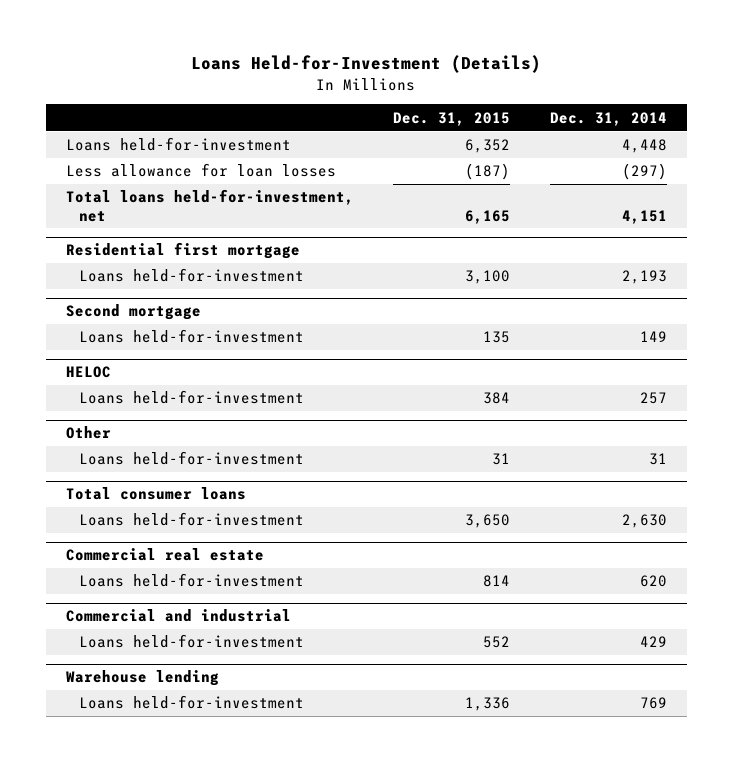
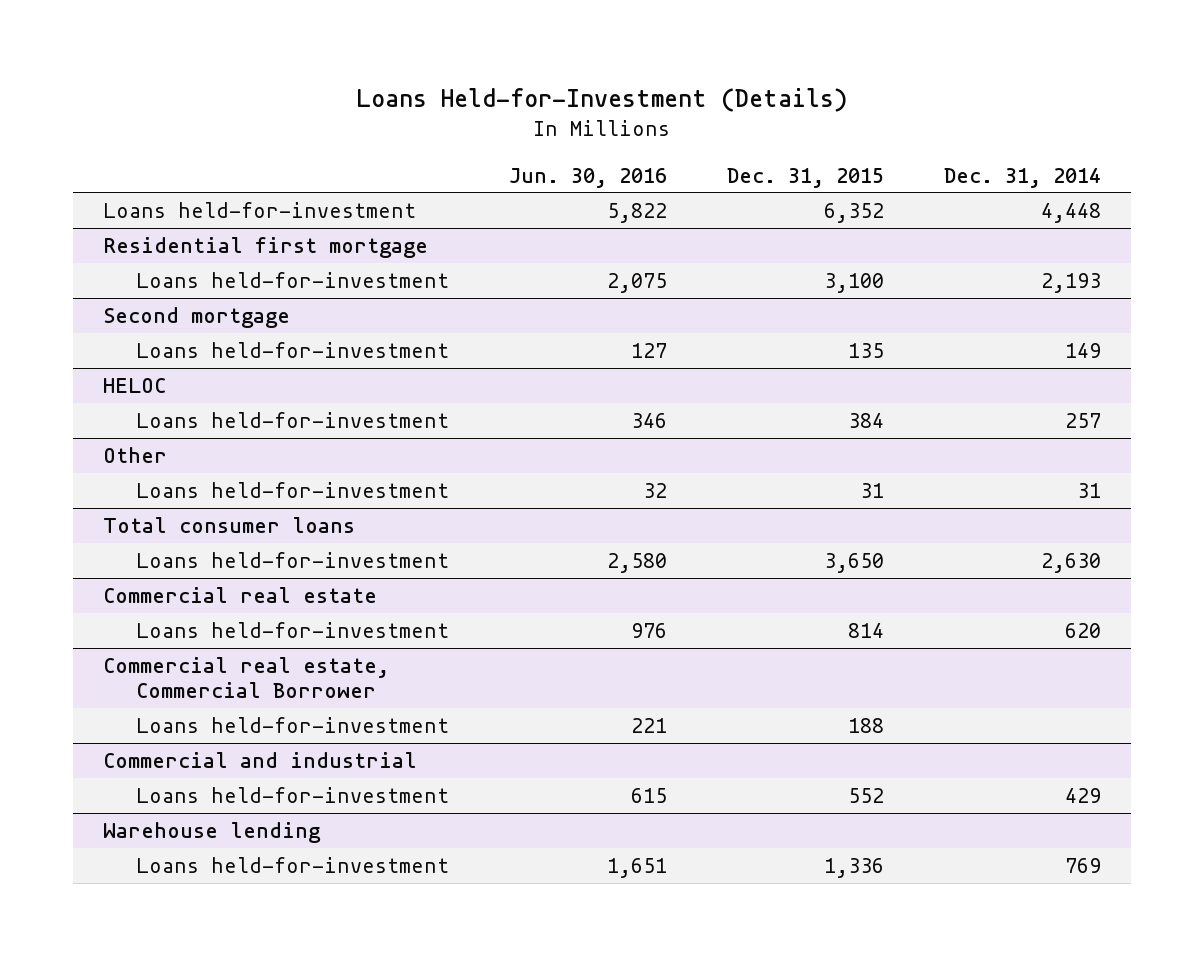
- | Dec. 31, 2015 | Dec. 31, 2014
+ | Jun. 30, 2016 | Dec. 31, 2015 | Dec. 31, 2014
- Less allowance for loan losses | (187) | (297)
- Total loans held-for-investment, net | 6,165 | 4,151
+ Commercial real estate, Commercial Borrower
+ Loans held-for-investment | 221 | 188 |

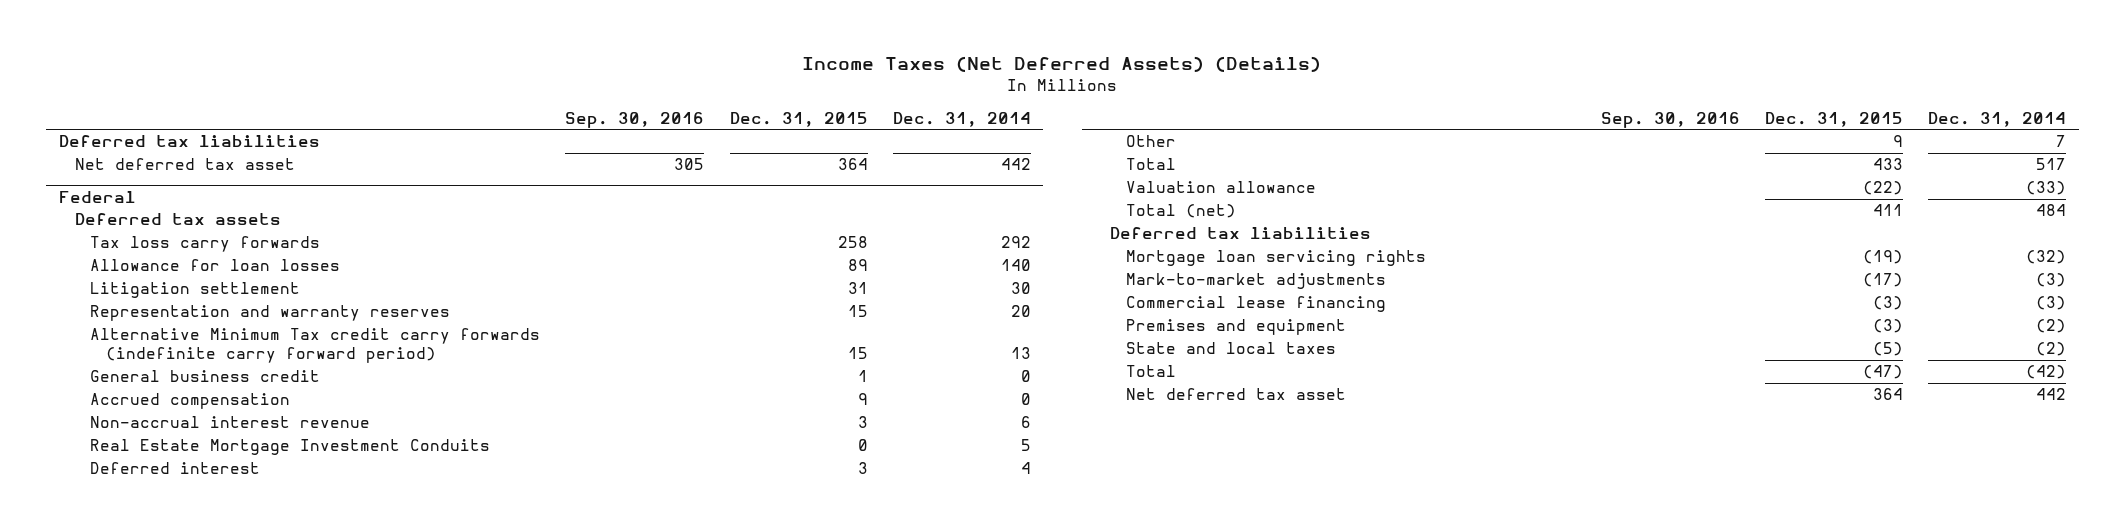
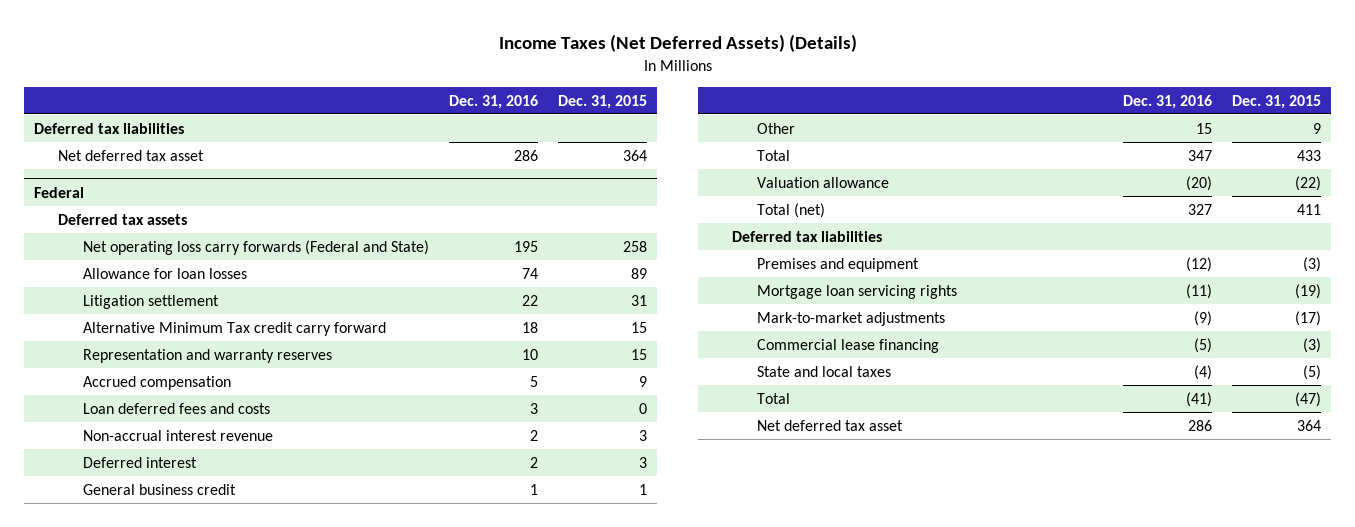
- | Sep. 30, 2016 | Dec. 31, 2015 | Dec. 31, 2014
+ | Dec. 31, 2016 | Dec. 31, 2015
@ Federal
- Tax loss carry forwards | | 258 | 292
+ Net operating loss carry forwards (Federal and State) | 195 | 258
+ Alternative Minimum Tax credit carry forward | 18 | 15
- Alternative Minimum Tax credit carry forwards (indefinite carry forward period) | | 15 | 13
+ Loan deferred fees and costs | 3 | 0
- Real Estate Mortgage Investment Conduits | | 0 | 5
moved down: General business credit | 1 | 1
moved up: Premises and equipment | (12) | (3)

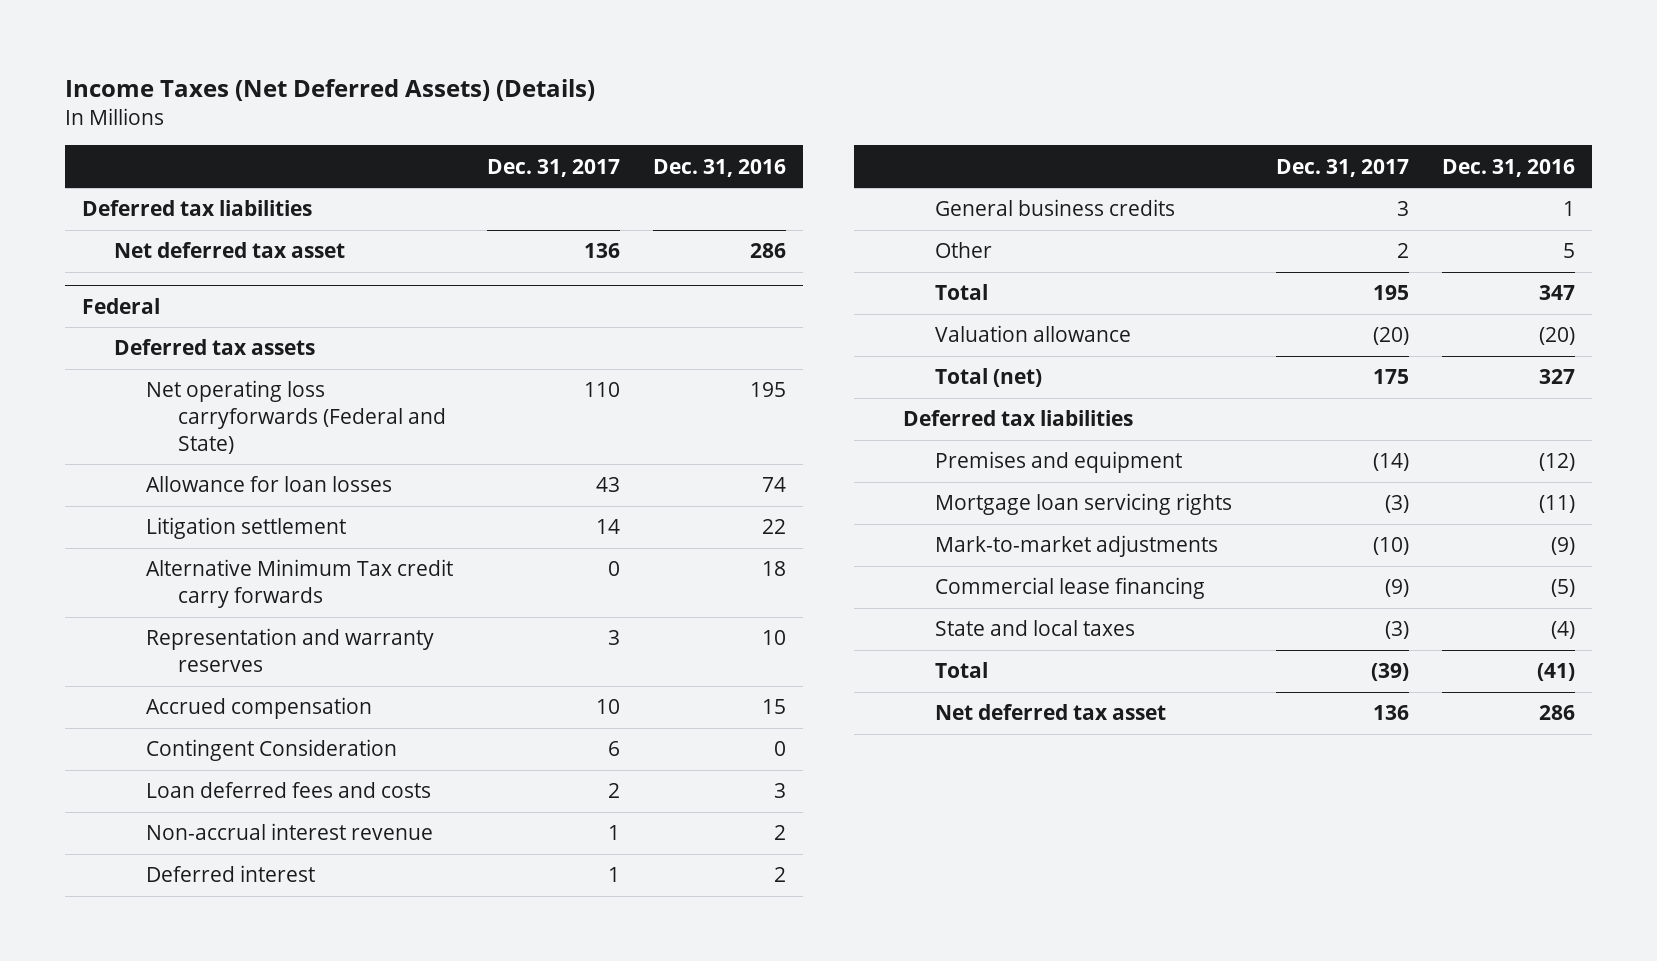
- | Dec. 31, 2016 | Dec. 31, 2015
+ | Dec. 31, 2017 | Dec. 31, 2016
@ Federal
- Net operating loss carry forwards (Federal and State) | 195 | 258
+ Net operating loss carryforwards (Federal and State) | 110 | 195
- Alternative Minimum Tax credit carry forward | 18 | 15
+ Alternative Minimum Tax credit carry forwards | 0 | 18
- Accrued compensation | 5 | 9
+ Accrued compensation | 10 | 15
+ Contingent Consideration | 6 | 0
- General business credit | 1 | 1
- Other | 15 | 9
+ General business credits | 3 | 1
+ Other | 2 | 5

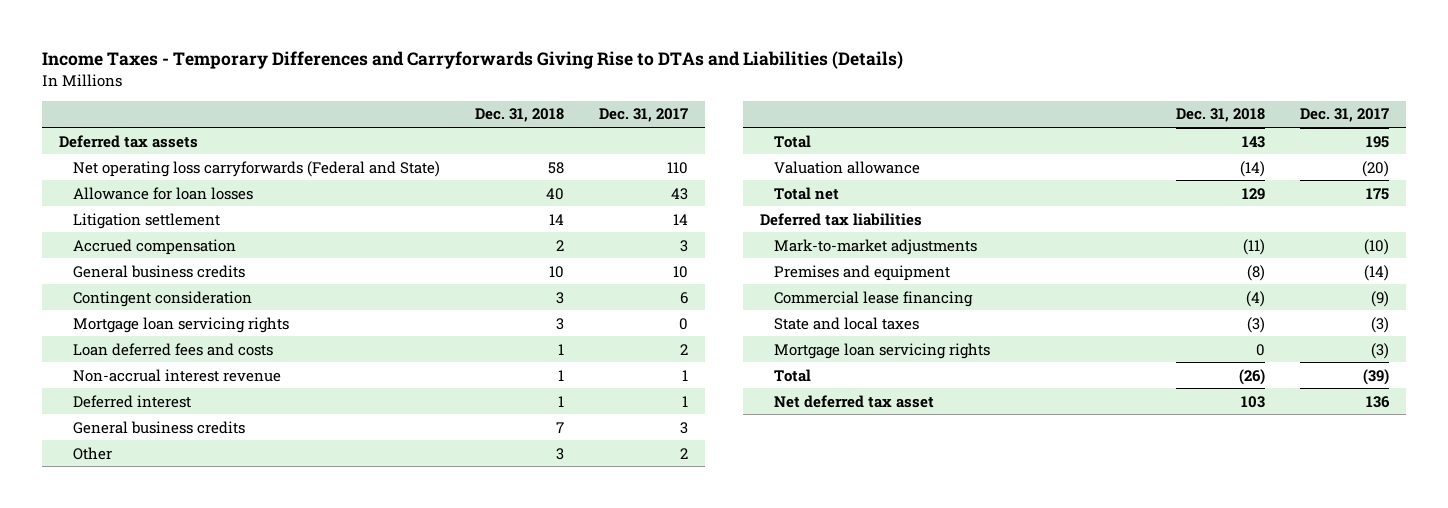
- Income Taxes (Net Deferred Assets) (Details)
+ Income Taxes - Temporary Differences and Carryforwards Giving Rise to DTAs and Liabilities (Details)
- | Dec. 31, 2017 | Dec. 31, 2016
+ | Dec. 31, 2018 | Dec. 31, 2017
- Deferred tax liabilities
- Net deferred tax asset | 136 | 286
- Federal
- Alternative Minimum Tax credit carry forwards | 0 | 18
- Representation and warranty reserves | 3 | 10
- Accrued compensation | 10 | 15
- Contingent Consideration | 6 | 0
+ Accrued compensation | 2 | 3
+ General business credits | 10 | 10
+ Contingent consideration | 3 | 6
+ Mortgage loan servicing rights | 3 | 0
- Total (net) | 175 | 327
+ Total net | 129 | 175
- Premises and equipment | (14) | (12)
- Mortgage loan servicing rights | (3) | (11)
+ Premises and equipment | (8) | (14)
+ Mortgage loan servicing rights | 0 | (3)

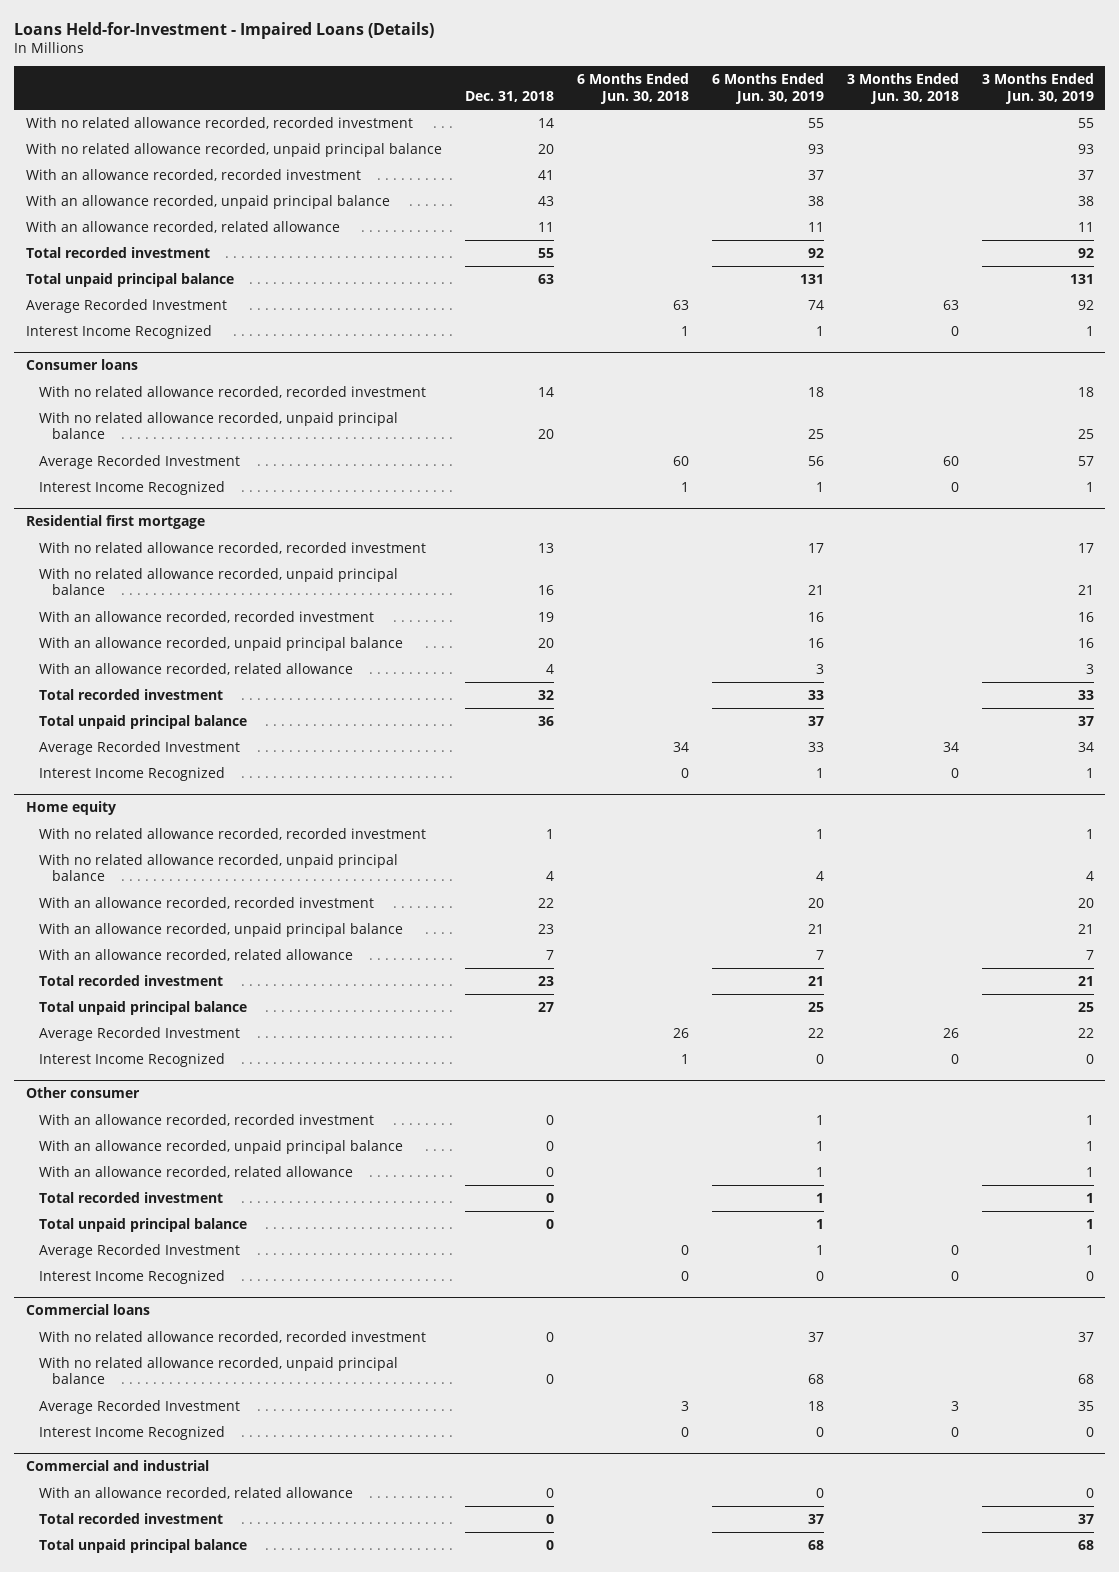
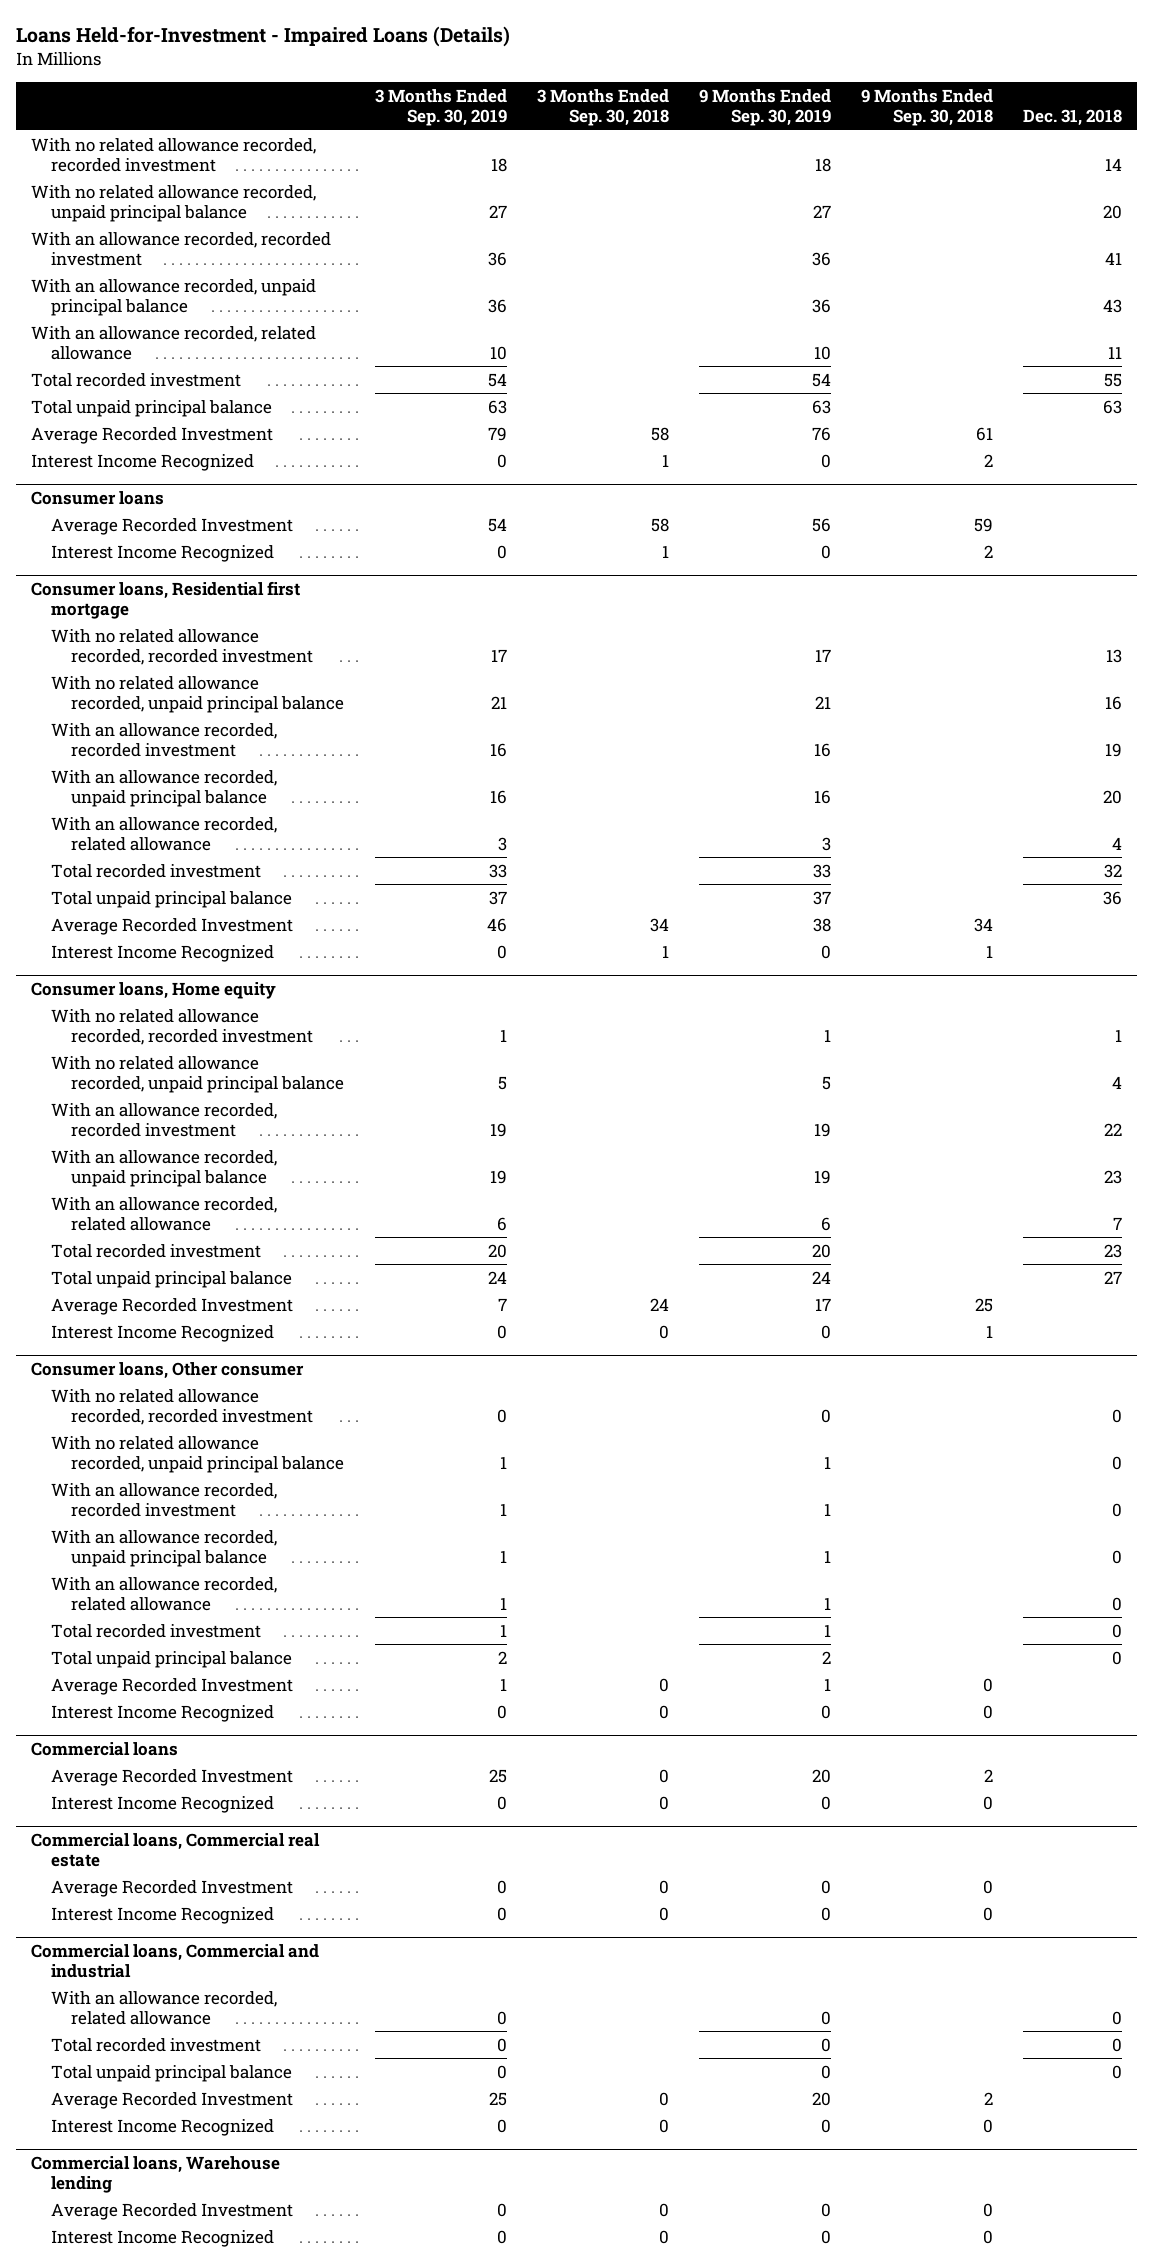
- | Dec. 31, 2018 | 6 Months Ended Jun. 30, 2018 | 6 Months Ended Jun. 30, 2019 | 3 Months Ended Jun. 30, 2018 | 3 Months Ended Jun. 30, 2019
+ | 3 Months Ended Sep. 30, 2019 | 3 Months Ended Sep. 30, 2018 | 9 Months Ended Sep. 30, 2019 | 9 Months Ended Sep. 30, 2018 | Dec. 31, 2018
@ Consumer loans
- With no related allowance recorded, recorded investment | 14 | | 18 | | 18
- With no related allowance recorded, unpaid principal balance | 20 | | 25 | | 25
- Residential first mortgage
+ Consumer loans, Residential first mortgage
- Home equity
+ Consumer loans, Home equity
- Other consumer
+ Consumer loans, Other consumer
+ With no related allowance recorded, recorded investment | 0 | | 0 | | 0
+ With no related allowance recorded, unpaid principal balance | 1 | | 1 | | 0
@ Commercial loans
- With no related allowance recorded, recorded investment | 0 | | 37 | | 37
- With no related allowance recorded, unpaid principal balance | 0 | | 68 | | 68
- Commercial and industrial
+ Commercial loans, Commercial real estate
+ Average Recorded Investment | 0 | 0 | 0 | 0 |
+ Interest Income Recognized | 0 | 0 | 0 | 0 |
+ Commercial loans, Commercial and industrial
+ Average Recorded Investment | 25 | 0 | 20 | 2 |
+ Interest Income Recognized | 0 | 0 | 0 | 0 |
+ Commercial loans, Warehouse lending
+ Average Recorded Investment | 0 | 0 | 0 | 0 |
+ Interest Income Recognized | 0 | 0 | 0 | 0 |

